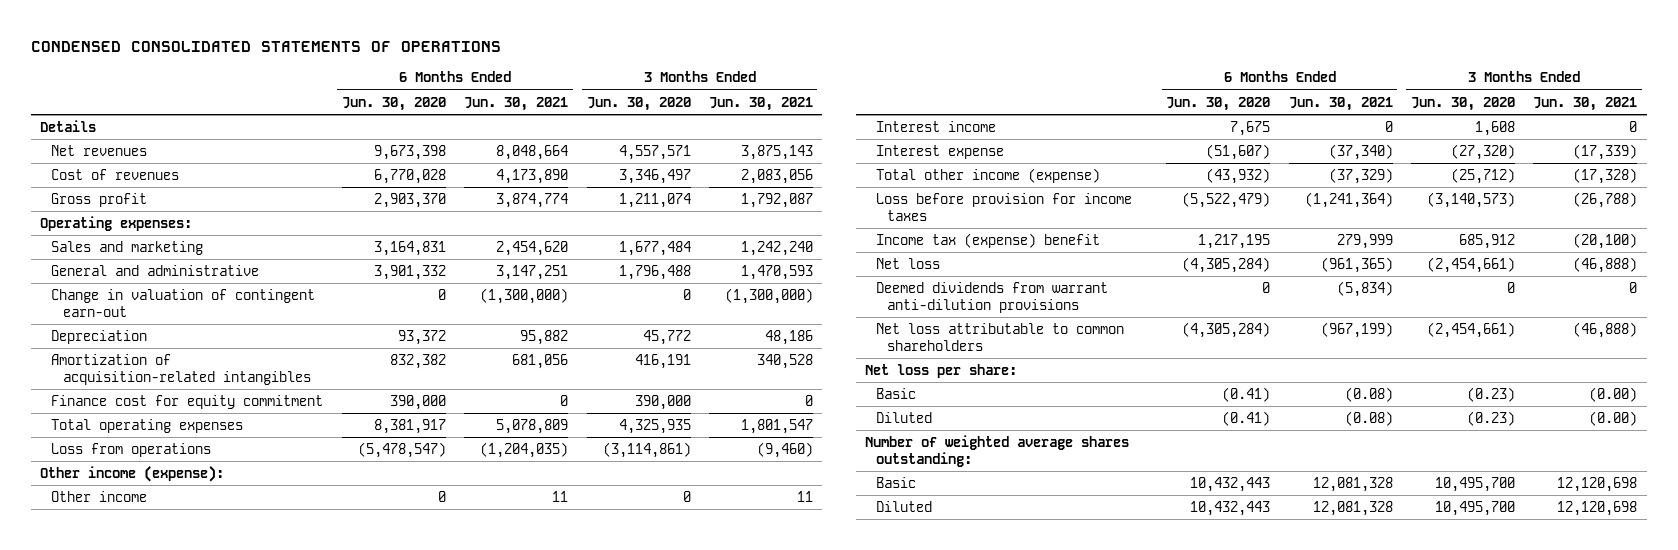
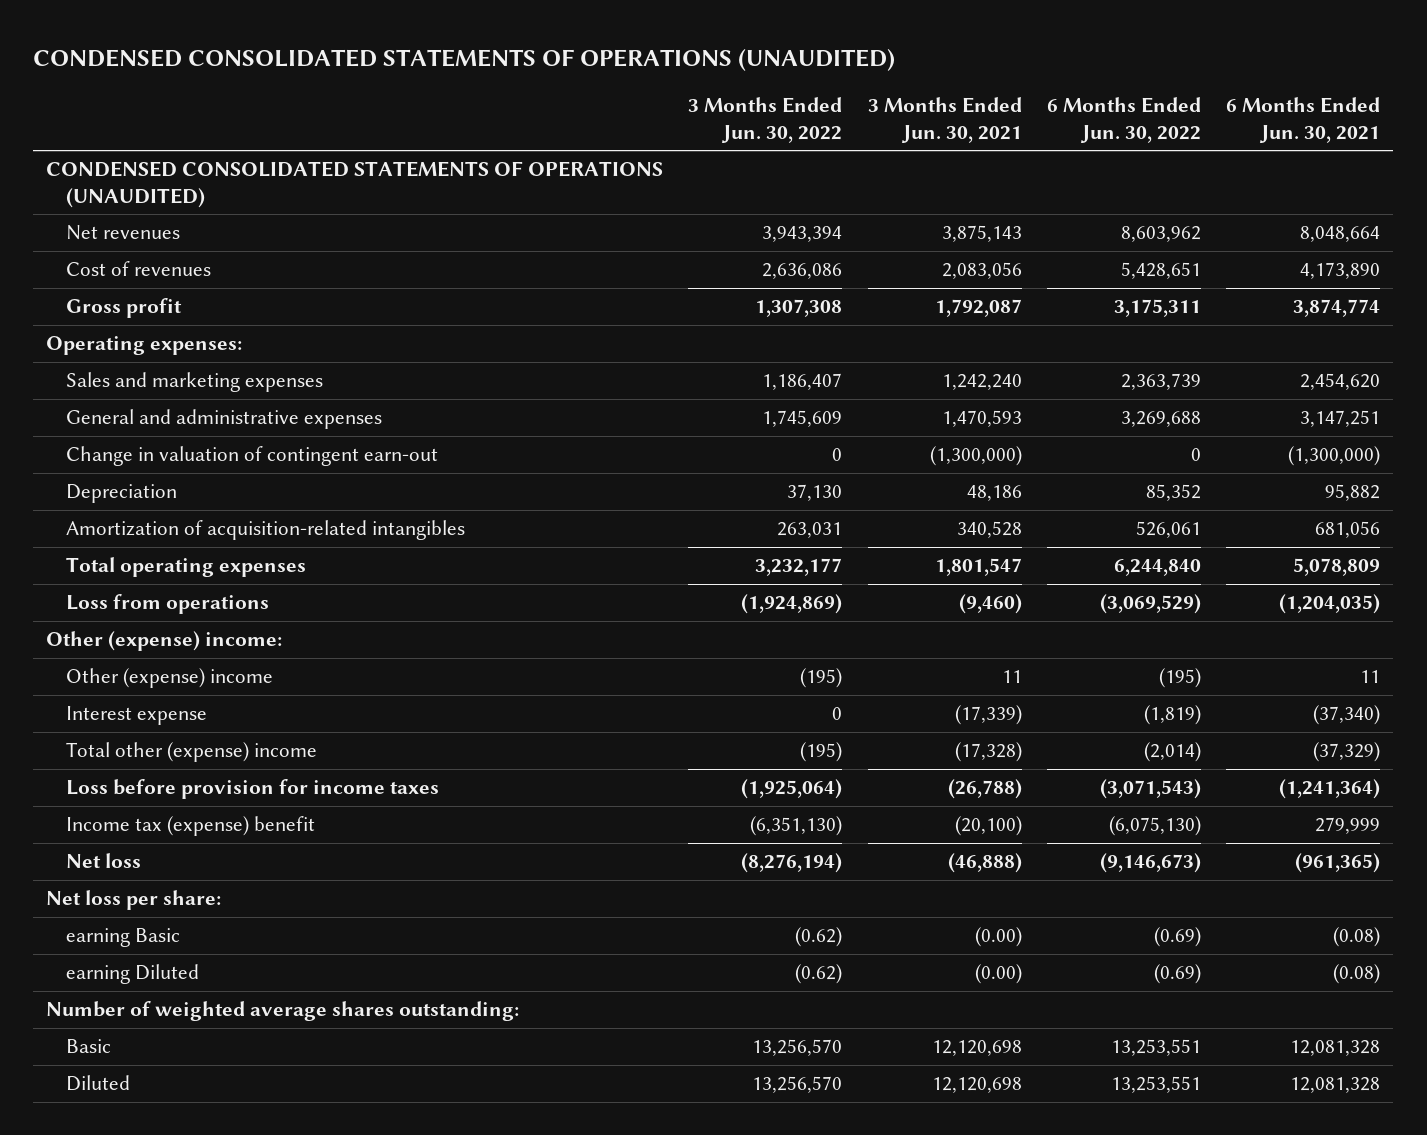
- CONDENSED CONSOLIDATED STATEMENTS OF OPERATIONS
+ CONDENSED CONSOLIDATED STATEMENTS OF OPERATIONS (UNAUDITED)
- | 6 Months Ended Jun. 30, 2020 | 6 Months Ended Jun. 30, 2021 | 3 Months Ended Jun. 30, 2020 | 3 Months Ended Jun. 30, 2021
+ | 3 Months Ended Jun. 30, 2022 | 3 Months Ended Jun. 30, 2021 | 6 Months Ended Jun. 30, 2022 | 6 Months Ended Jun. 30, 2021
- Details
+ CONDENSED CONSOLIDATED STATEMENTS OF OPERATIONS (UNAUDITED)
- Sales and marketing | 3,164,831 | 2,454,620 | 1,677,484 | 1,242,240
- General and administrative | 3,901,332 | 3,147,251 | 1,796,488 | 1,470,593
+ Sales and marketing expenses | 1,186,407 | 1,242,240 | 2,363,739 | 2,454,620
+ General and administrative expenses | 1,745,609 | 1,470,593 | 3,269,688 | 3,147,251
- Finance cost for equity commitment | 390,000 | 0 | 390,000 | 0
- Other income (expense):
- Other income | 0 | 11 | 0 | 11
- Interest income | 7,675 | 0 | 1,608 | 0
+ Other (expense) income:
+ Other (expense) income | (195) | 11 | (195) | 11
- Total other income (expense) | (43,932) | (37,329) | (25,712) | (17,328)
+ Total other (expense) income | (195) | (17,328) | (2,014) | (37,329)
- Deemed dividends from warrant anti-dilution provisions | 0 | (5,834) | 0 | 0
- Net loss attributable to common shareholders | (4,305,284) | (967,199) | (2,454,661) | (46,888)
- Basic | (0.41) | (0.08) | (0.23) | (0.00)
- Diluted | (0.41) | (0.08) | (0.23) | (0.00)
+ earning Basic | (0.62) | (0.00) | (0.69) | (0.08)
+ earning Diluted | (0.62) | (0.00) | (0.69) | (0.08)

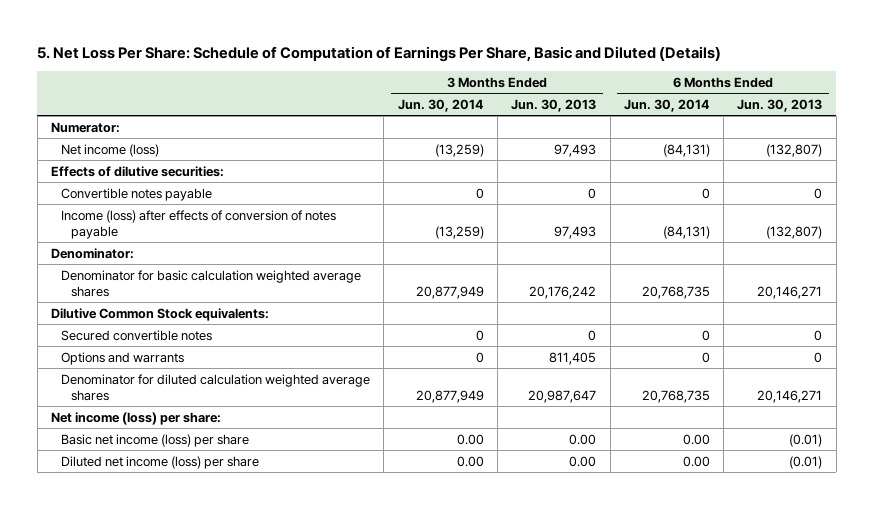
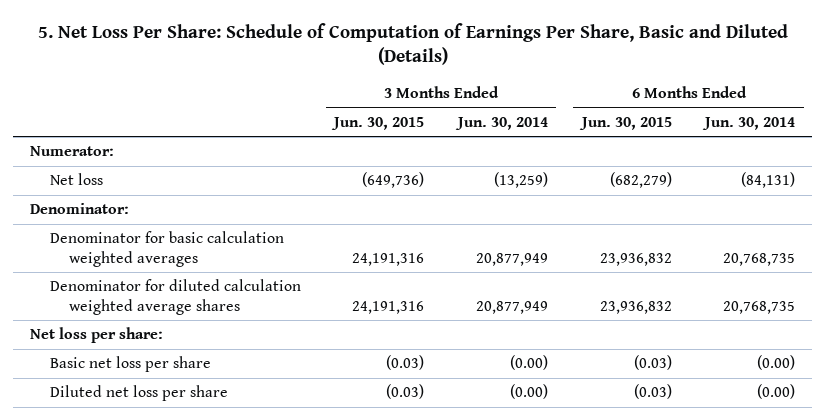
- | 3 Months Ended Jun. 30, 2014 | 3 Months Ended Jun. 30, 2013 | 6 Months Ended Jun. 30, 2014 | 6 Months Ended Jun. 30, 2013
+ | 3 Months Ended Jun. 30, 2015 | 3 Months Ended Jun. 30, 2014 | 6 Months Ended Jun. 30, 2015 | 6 Months Ended Jun. 30, 2014
- Net income (loss) | (13,259) | 97,493 | (84,131) | (132,807)
- Effects of dilutive securities:
- Convertible notes payable | 0 | 0 | 0 | 0
- Income (loss) after effects of conversion of notes payable | (13,259) | 97,493 | (84,131) | (132,807)
+ Net loss | (649,736) | (13,259) | (682,279) | (84,131)
- Denominator for basic calculation weighted average shares | 20,877,949 | 20,176,242 | 20,768,735 | 20,146,271
- Dilutive Common Stock equivalents:
- Secured convertible notes | 0 | 0 | 0 | 0
- Options and warrants | 0 | 811,405 | 0 | 0
+ Denominator for basic calculation weighted averages | 24,191,316 | 20,877,949 | 23,936,832 | 20,768,735
- Net income (loss) per share:
- Basic net income (loss) per share | 0.00 | 0.00 | 0.00 | (0.01)
- Diluted net income (loss) per share | 0.00 | 0.00 | 0.00 | (0.01)
+ Net loss per share:
+ Basic net loss per share | (0.03) | (0.00) | (0.03) | (0.00)
+ Diluted net loss per share | (0.03) | (0.00) | (0.03) | (0.00)

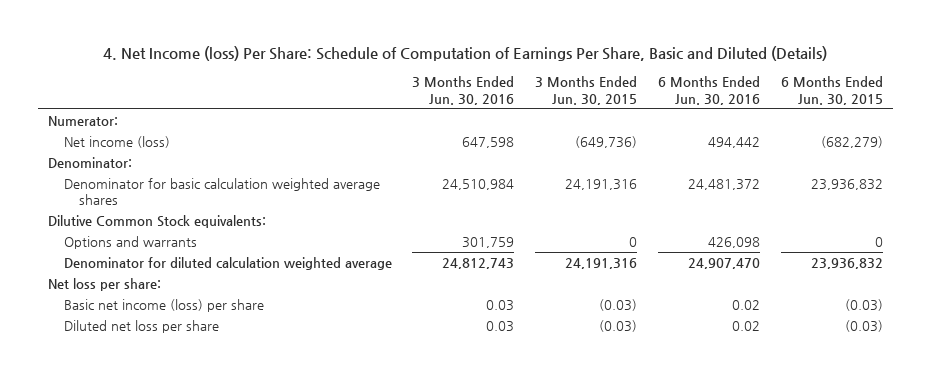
- 5. Net Loss Per Share: Schedule of Computation of Earnings Per Share, Basic and Diluted (Details)
+ 4. Net Income (loss) Per Share: Schedule of Computation of Earnings Per Share, Basic and Diluted (Details)
- | 3 Months Ended Jun. 30, 2015 | 3 Months Ended Jun. 30, 2014 | 6 Months Ended Jun. 30, 2015 | 6 Months Ended Jun. 30, 2014
+ | 3 Months Ended Jun. 30, 2016 | 3 Months Ended Jun. 30, 2015 | 6 Months Ended Jun. 30, 2016 | 6 Months Ended Jun. 30, 2015
- Net loss | (649,736) | (13,259) | (682,279) | (84,131)
+ Net income (loss) | 647,598 | (649,736) | 494,442 | (682,279)
- Denominator for basic calculation weighted averages | 24,191,316 | 20,877,949 | 23,936,832 | 20,768,735
- Denominator for diluted calculation weighted average shares | 24,191,316 | 20,877,949 | 23,936,832 | 20,768,735
+ Denominator for basic calculation weighted average shares | 24,510,984 | 24,191,316 | 24,481,372 | 23,936,832
+ Dilutive Common Stock equivalents:
+ Options and warrants | 301,759 | 0 | 426,098 | 0
+ Denominator for diluted calculation weighted average | 24,812,743 | 24,191,316 | 24,907,470 | 23,936,832
- Basic net loss per share | (0.03) | (0.00) | (0.03) | (0.00)
+ Basic net income (loss) per share | 0.03 | (0.03) | 0.02 | (0.03)

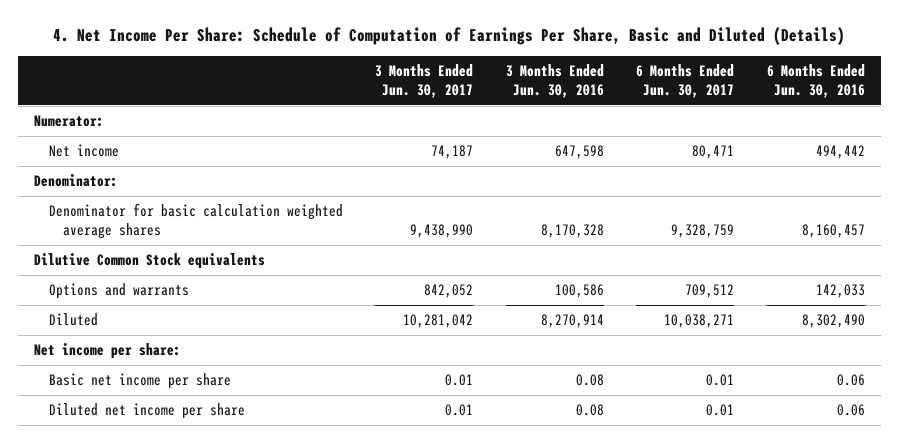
- 4. Net Income (loss) Per Share: Schedule of Computation of Earnings Per Share, Basic and Diluted (Details)
+ 4. Net Income Per Share: Schedule of Computation of Earnings Per Share, Basic and Diluted (Details)
- | 3 Months Ended Jun. 30, 2016 | 3 Months Ended Jun. 30, 2015 | 6 Months Ended Jun. 30, 2016 | 6 Months Ended Jun. 30, 2015
+ | 3 Months Ended Jun. 30, 2017 | 3 Months Ended Jun. 30, 2016 | 6 Months Ended Jun. 30, 2017 | 6 Months Ended Jun. 30, 2016
- Net income (loss) | 647,598 | (649,736) | 494,442 | (682,279)
+ Net income | 74,187 | 647,598 | 80,471 | 494,442
- Denominator for basic calculation weighted average shares | 24,510,984 | 24,191,316 | 24,481,372 | 23,936,832
- Dilutive Common Stock equivalents:
- Options and warrants | 301,759 | 0 | 426,098 | 0
- Denominator for diluted calculation weighted average | 24,812,743 | 24,191,316 | 24,907,470 | 23,936,832
- Net loss per share:
- Basic net income (loss) per share | 0.03 | (0.03) | 0.02 | (0.03)
- Diluted net loss per share | 0.03 | (0.03) | 0.02 | (0.03)
+ Denominator for basic calculation weighted average shares | 9,438,990 | 8,170,328 | 9,328,759 | 8,160,457
+ Dilutive Common Stock equivalents
+ Options and warrants | 842,052 | 100,586 | 709,512 | 142,033
+ Diluted | 10,281,042 | 8,270,914 | 10,038,271 | 8,302,490
+ Net income per share:
+ Basic net income per share | 0.01 | 0.08 | 0.01 | 0.06
+ Diluted net income per share | 0.01 | 0.08 | 0.01 | 0.06

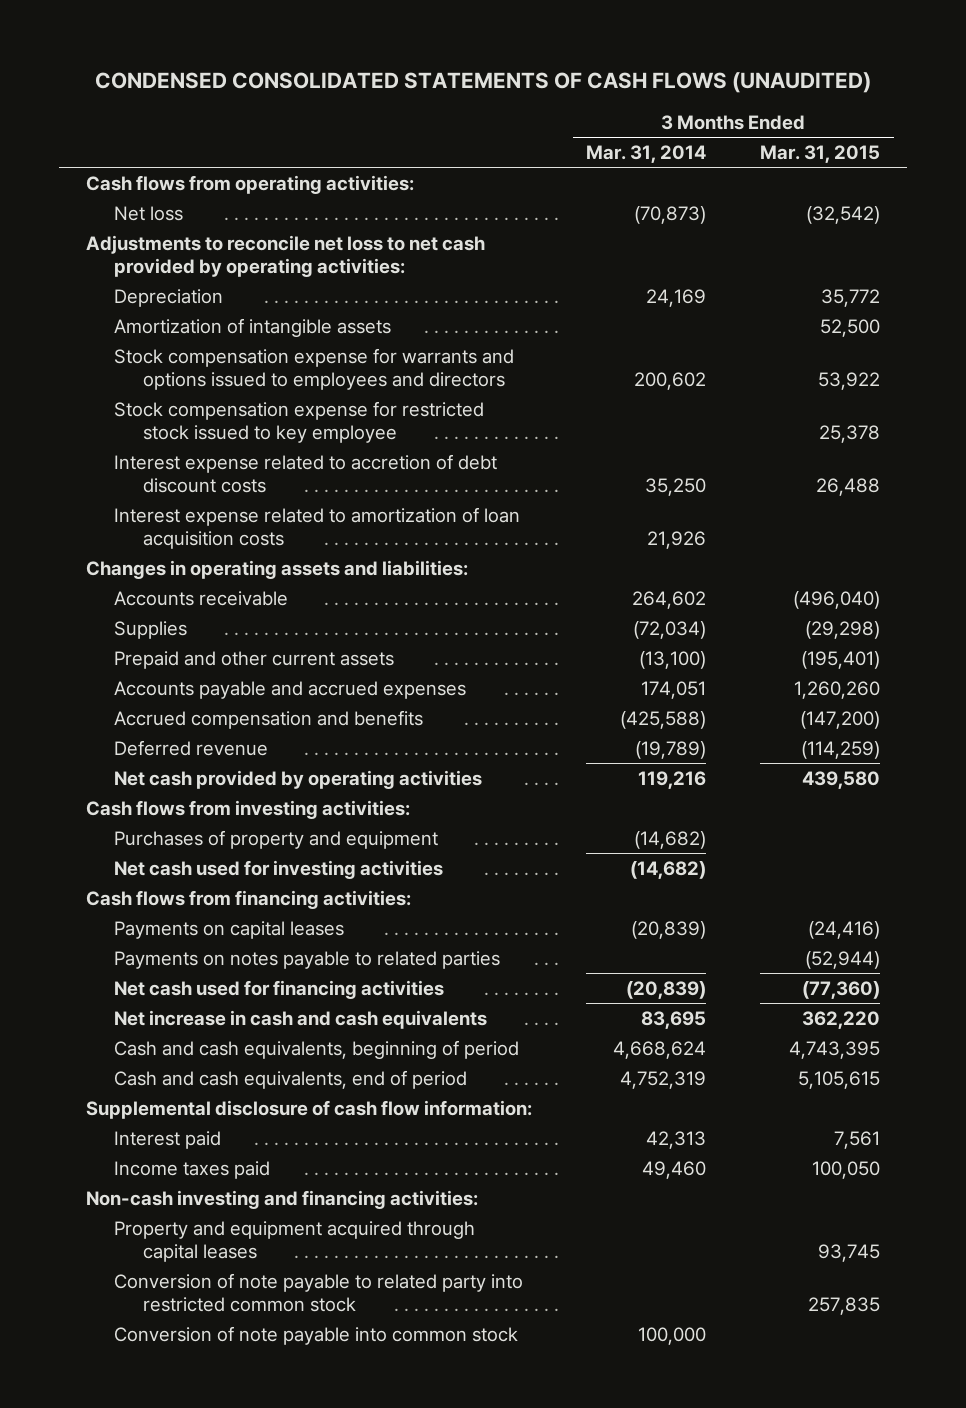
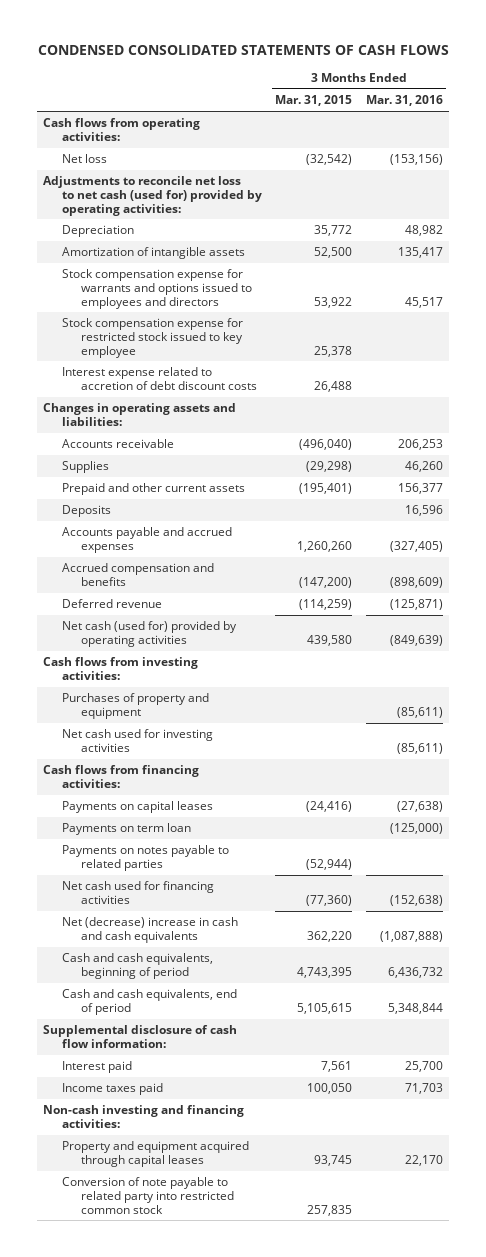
- CONDENSED CONSOLIDATED STATEMENTS OF CASH FLOWS (UNAUDITED)
+ CONDENSED CONSOLIDATED STATEMENTS OF CASH FLOWS
- | 3 Months Ended Mar. 31, 2014 | 3 Months Ended Mar. 31, 2015
+ | 3 Months Ended Mar. 31, 2015 | 3 Months Ended Mar. 31, 2016
- Adjustments to reconcile net loss to net cash provided by operating activities:
+ Adjustments to reconcile net loss to net cash (used for) provided by operating activities:
- Interest expense related to amortization of loan acquisition costs | 21,926 |
+ Deposits | | 16,596
- Net cash provided by operating activities | 119,216 | 439,580
+ Net cash (used for) provided by operating activities | 439,580 | (849,639)
+ Payments on term loan | | (125,000)
- Net increase in cash and cash equivalents | 83,695 | 362,220
+ Net (decrease) increase in cash and cash equivalents | 362,220 | (1,087,888)
- Conversion of note payable into common stock | 100,000 |

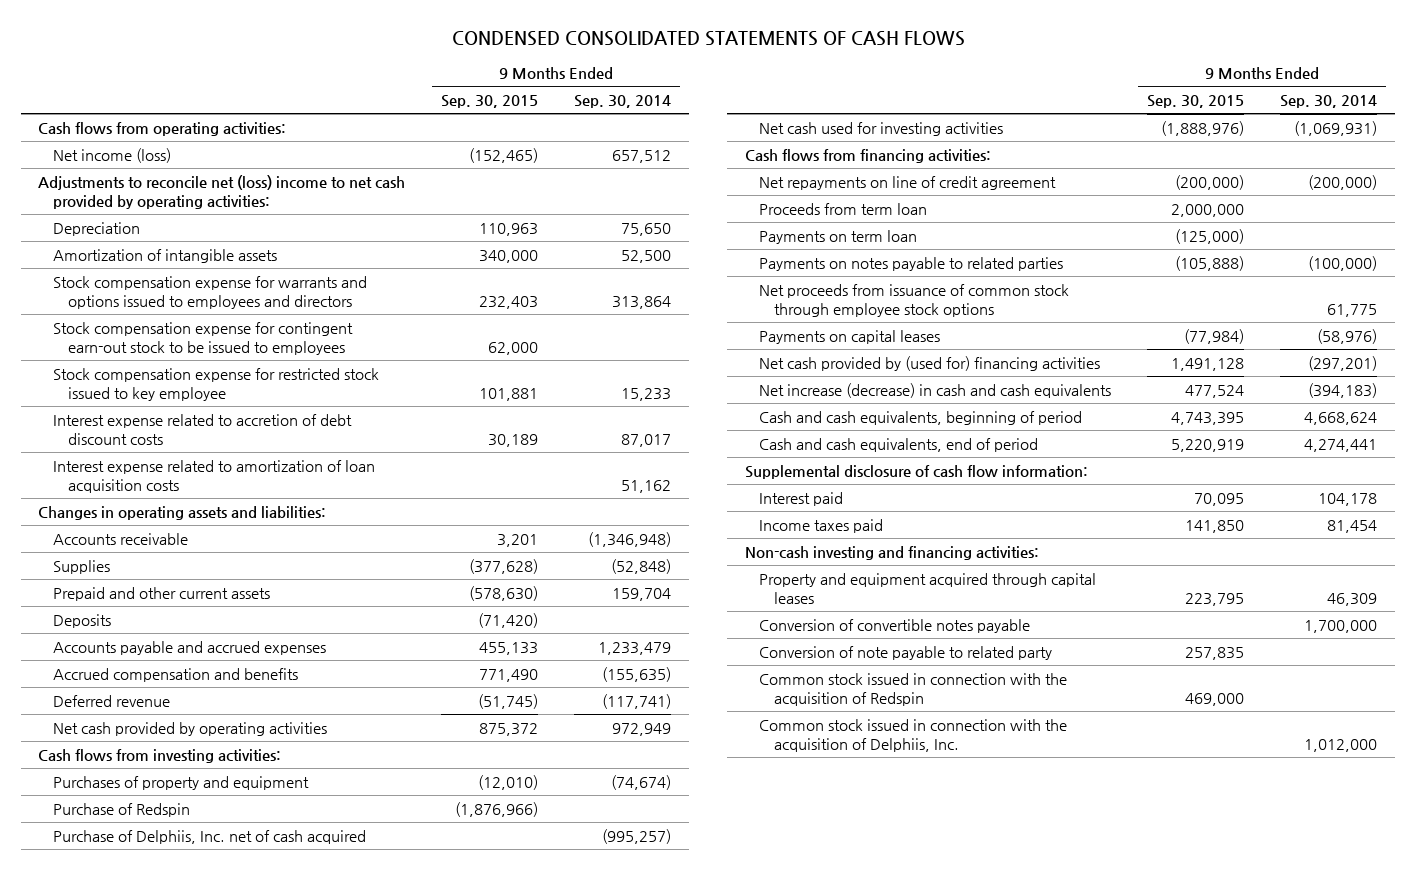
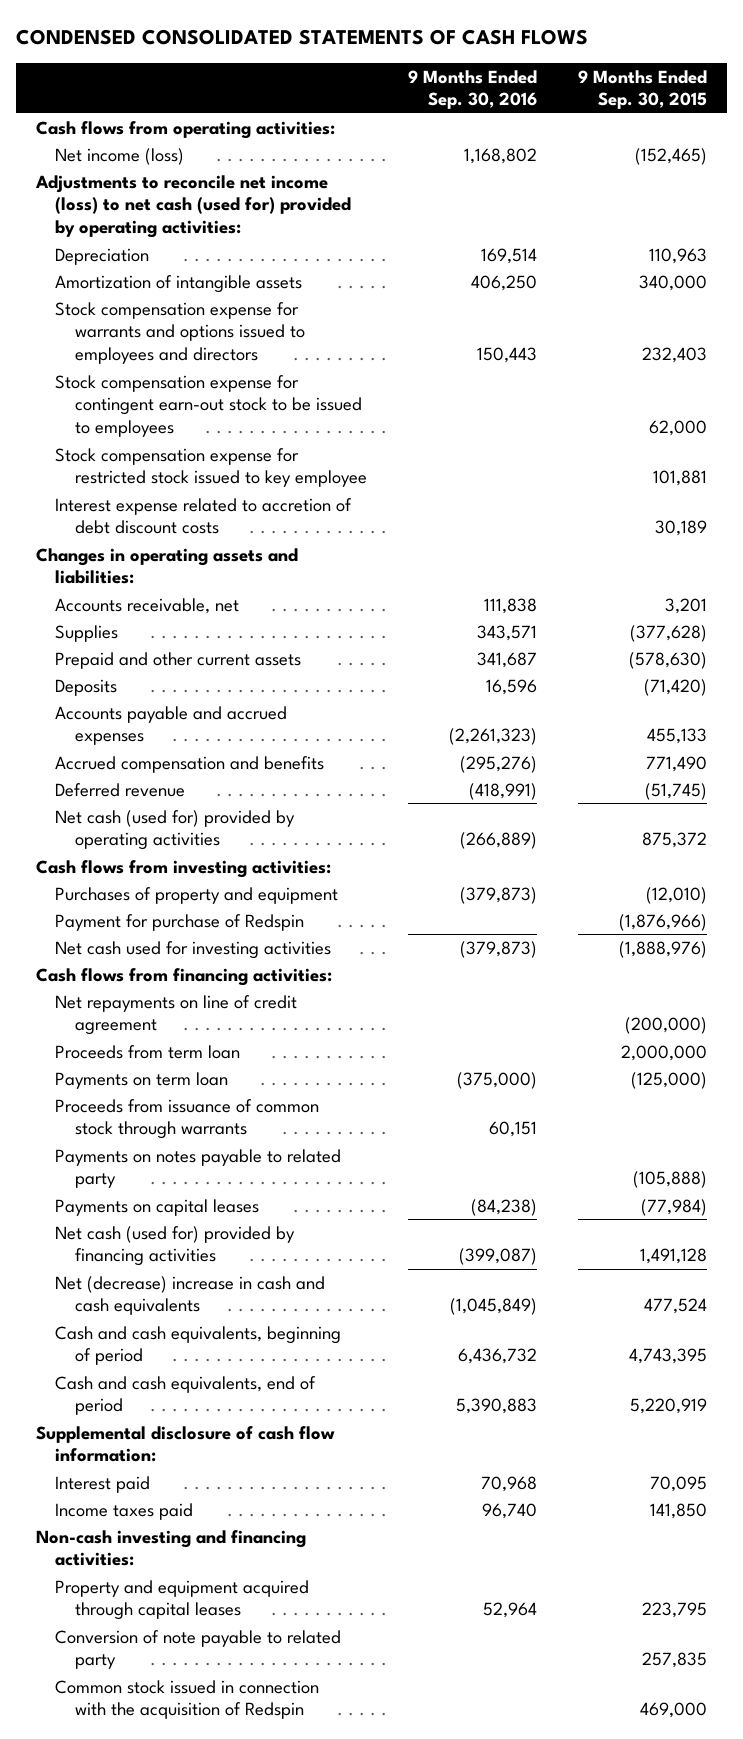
- | 9 Months Ended Sep. 30, 2015 | 9 Months Ended Sep. 30, 2014
+ | 9 Months Ended Sep. 30, 2016 | 9 Months Ended Sep. 30, 2015
- Adjustments to reconcile net (loss) income to net cash provided by operating activities:
+ Adjustments to reconcile net income (loss) to net cash (used for) provided by operating activities:
- Interest expense related to amortization of loan acquisition costs | | 51,162
- Accounts receivable | 3,201 | (1,346,948)
+ Accounts receivable, net | 111,838 | 3,201
- Net cash provided by operating activities | 875,372 | 972,949
+ Net cash (used for) provided by operating activities | (266,889) | 875,372
- Purchase of Redspin | (1,876,966) |
- Purchase of Delphiis, Inc. net of cash acquired | | (995,257)
+ Payment for purchase of Redspin | | (1,876,966)
- Payments on notes payable to related parties | (105,888) | (100,000)
- Net proceeds from issuance of common stock through employee stock options | | 61,775
+ Proceeds from issuance of common stock through warrants | 60,151 |
+ Payments on notes payable to related party | | (105,888)
- Net cash provided by (used for) financing activities | 1,491,128 | (297,201)
- Net increase (decrease) in cash and cash equivalents | 477,524 | (394,183)
+ Net cash (used for) provided by financing activities | (399,087) | 1,491,128
+ Net (decrease) increase in cash and cash equivalents | (1,045,849) | 477,524
- Conversion of convertible notes payable | | 1,700,000
- Common stock issued in connection with the acquisition of Delphiis, Inc. | | 1,012,000

